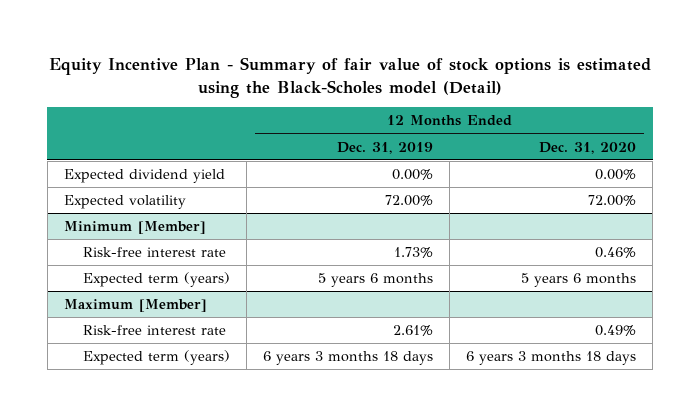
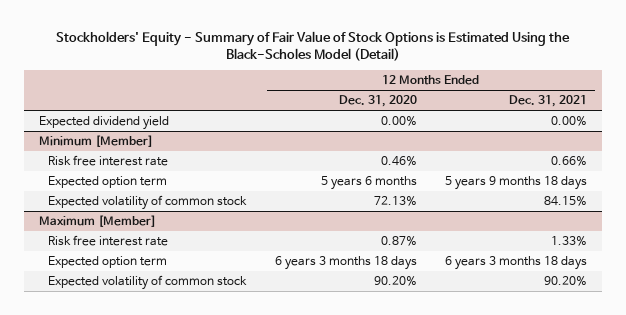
- Equity Incentive Plan - Summary of fair value of stock options is estimated using the Black-Scholes model (Detail)
+ Stockholders' Equity - Summary of Fair Value of Stock Options is Estimated Using the Black-Scholes Model (Detail)
- | 12 Months Ended Dec. 31, 2019 | 12 Months Ended Dec. 31, 2020
+ | 12 Months Ended Dec. 31, 2020 | 12 Months Ended Dec. 31, 2021
- Expected volatility | 72.00% | 72.00%
@ Minimum [Member]
- Risk-free interest rate | 1.73% | 0.46%
- Expected term (years) | 5 years 6 months | 5 years 6 months
+ Risk free interest rate | 0.46% | 0.66%
+ Expected option term | 5 years 6 months | 5 years 9 months 18 days
+ Expected volatility of common stock | 72.13% | 84.15%
@ Maximum [Member]
- Risk-free interest rate | 2.61% | 0.49%
- Expected term (years) | 6 years 3 months 18 days | 6 years 3 months 18 days
+ Risk free interest rate | 0.87% | 1.33%
+ Expected option term | 6 years 3 months 18 days | 6 years 3 months 18 days
+ Expected volatility of common stock | 90.20% | 90.20%

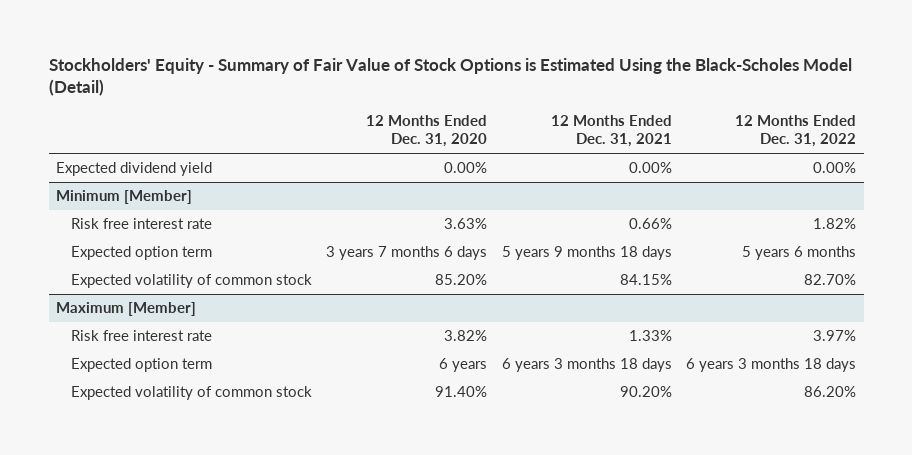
- | 12 Months Ended Dec. 31, 2020 | 12 Months Ended Dec. 31, 2021
+ | 12 Months Ended Dec. 31, 2020 | 12 Months Ended Dec. 31, 2021 | 12 Months Ended Dec. 31, 2022
@ Minimum [Member]
- Risk free interest rate | 0.46% | 0.66%
- Expected option term | 5 years 6 months | 5 years 9 months 18 days
- Expected volatility of common stock | 72.13% | 84.15%
+ Risk free interest rate | 3.63% | 0.66% | 1.82%
+ Expected option term | 3 years 7 months 6 days | 5 years 9 months 18 days | 5 years 6 months
+ Expected volatility of common stock | 85.20% | 84.15% | 82.70%
@ Maximum [Member]
- Risk free interest rate | 0.87% | 1.33%
- Expected option term | 6 years 3 months 18 days | 6 years 3 months 18 days
- Expected volatility of common stock | 90.20% | 90.20%
+ Risk free interest rate | 3.82% | 1.33% | 3.97%
+ Expected option term | 6 years | 6 years 3 months 18 days | 6 years 3 months 18 days
+ Expected volatility of common stock | 91.40% | 90.20% | 86.20%

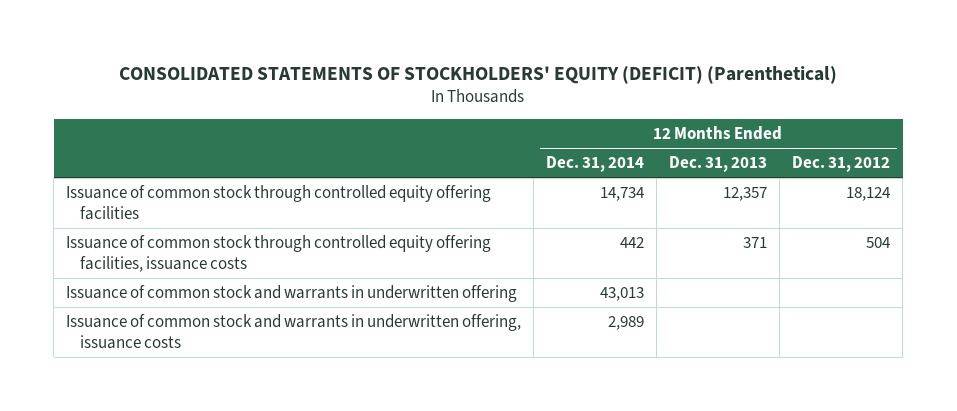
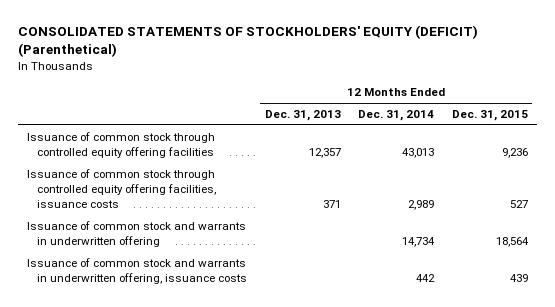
- | 12 Months Ended Dec. 31, 2014 | 12 Months Ended Dec. 31, 2013 | 12 Months Ended Dec. 31, 2012
+ | 12 Months Ended Dec. 31, 2013 | 12 Months Ended Dec. 31, 2014 | 12 Months Ended Dec. 31, 2015
- Issuance of common stock through controlled equity offering facilities | 14,734 | 12,357 | 18,124
- Issuance of common stock through controlled equity offering facilities, issuance costs | 442 | 371 | 504
- Issuance of common stock and warrants in underwritten offering | 43,013 | |
- Issuance of common stock and warrants in underwritten offering, issuance costs | 2,989 | |
+ Issuance of common stock through controlled equity offering facilities | 12,357 | 43,013 | 9,236
+ Issuance of common stock through controlled equity offering facilities, issuance costs | 371 | 2,989 | 527
+ Issuance of common stock and warrants in underwritten offering | | 14,734 | 18,564
+ Issuance of common stock and warrants in underwritten offering, issuance costs | | 442 | 439

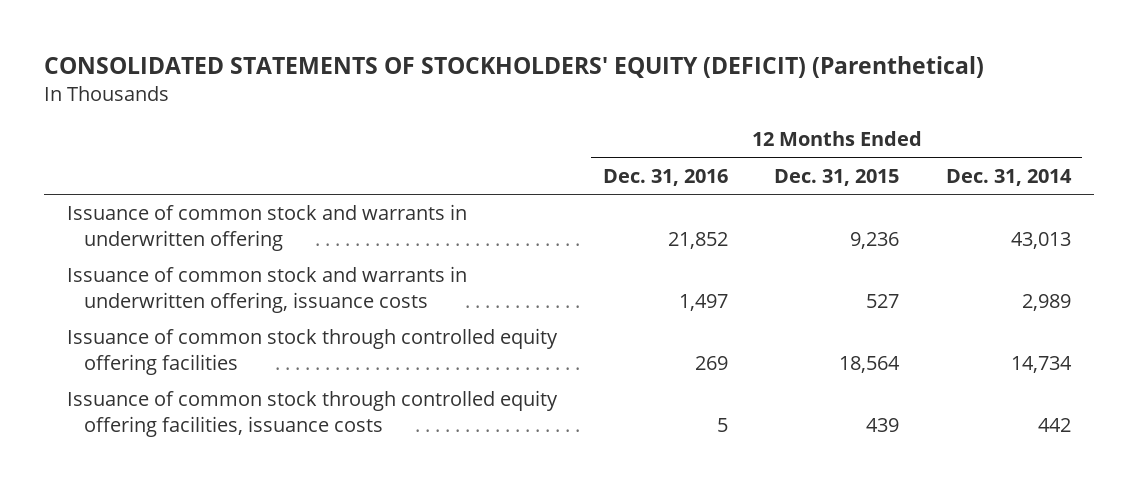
- | 12 Months Ended Dec. 31, 2013 | 12 Months Ended Dec. 31, 2014 | 12 Months Ended Dec. 31, 2015
+ | 12 Months Ended Dec. 31, 2016 | 12 Months Ended Dec. 31, 2015 | 12 Months Ended Dec. 31, 2014
- Issuance of common stock through controlled equity offering facilities | 12,357 | 43,013 | 9,236
- Issuance of common stock through controlled equity offering facilities, issuance costs | 371 | 2,989 | 527
- Issuance of common stock and warrants in underwritten offering | | 14,734 | 18,564
- Issuance of common stock and warrants in underwritten offering, issuance costs | | 442 | 439
+ Issuance of common stock and warrants in underwritten offering | 21,852 | 9,236 | 43,013
+ Issuance of common stock and warrants in underwritten offering, issuance costs | 1,497 | 527 | 2,989
+ Issuance of common stock through controlled equity offering facilities | 269 | 18,564 | 14,734
+ Issuance of common stock through controlled equity offering facilities, issuance costs | 5 | 439 | 442

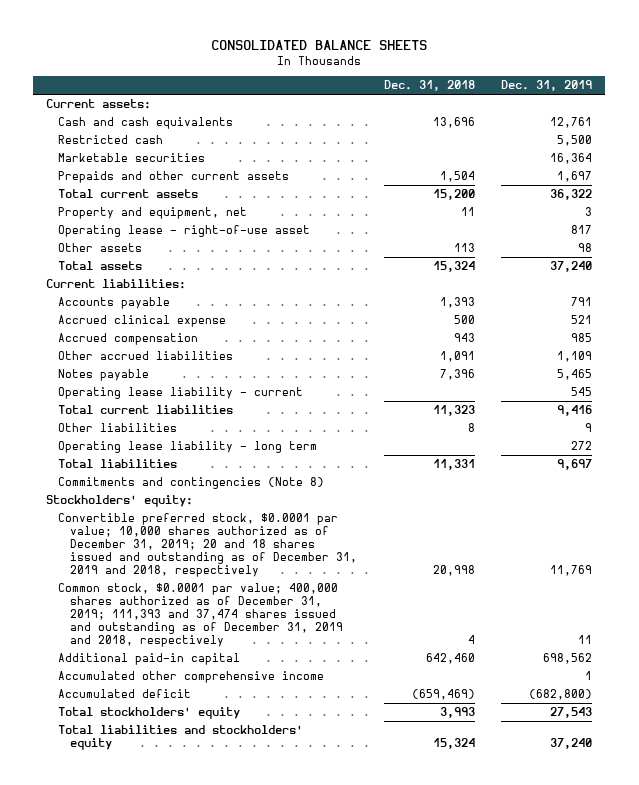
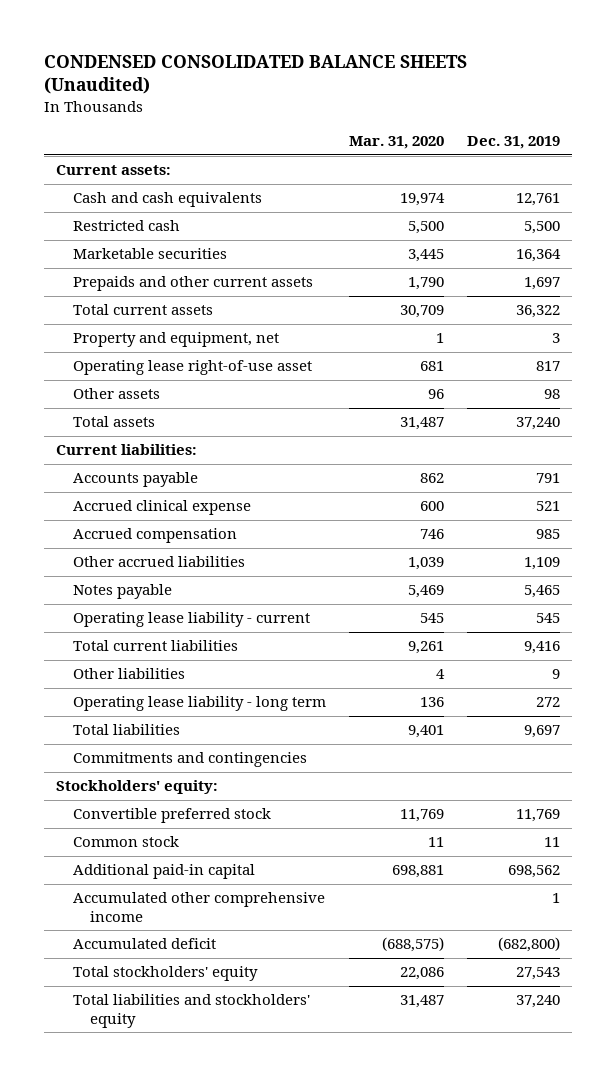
- CONSOLIDATED BALANCE SHEETS
+ CONDENSED CONSOLIDATED BALANCE SHEETS (Unaudited)
- | Dec. 31, 2018 | Dec. 31, 2019
+ | Mar. 31, 2020 | Dec. 31, 2019
- Operating lease - right-of-use asset | | 817
+ Operating lease right-of-use asset | 681 | 817
- Commitments and contingencies (Note 8)
+ Commitments and contingencies
- Convertible preferred stock, $0.0001 par value; 10,000 shares authorized as of December 31, 2019; 20 and 18 shares issued and outstanding as of December 31, 2019 and 2018, respectively | 20,998 | 11,769
- Common stock, $0.0001 par value; 400,000 shares authorized as of December 31, 2019; 111,393 and 37,474 shares issued and outstanding as of December 31, 2019 and 2018, respectively | 4 | 11
+ Convertible preferred stock | 11,769 | 11,769
+ Common stock | 11 | 11

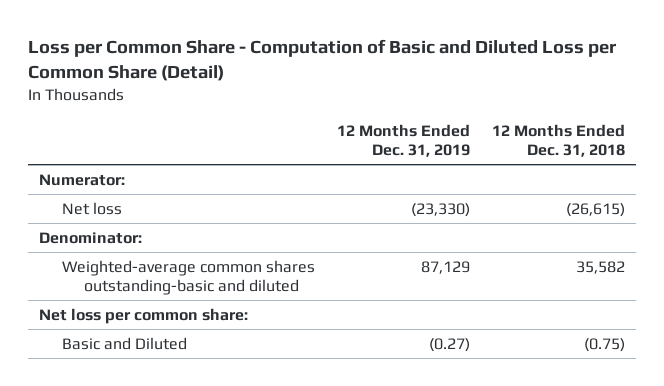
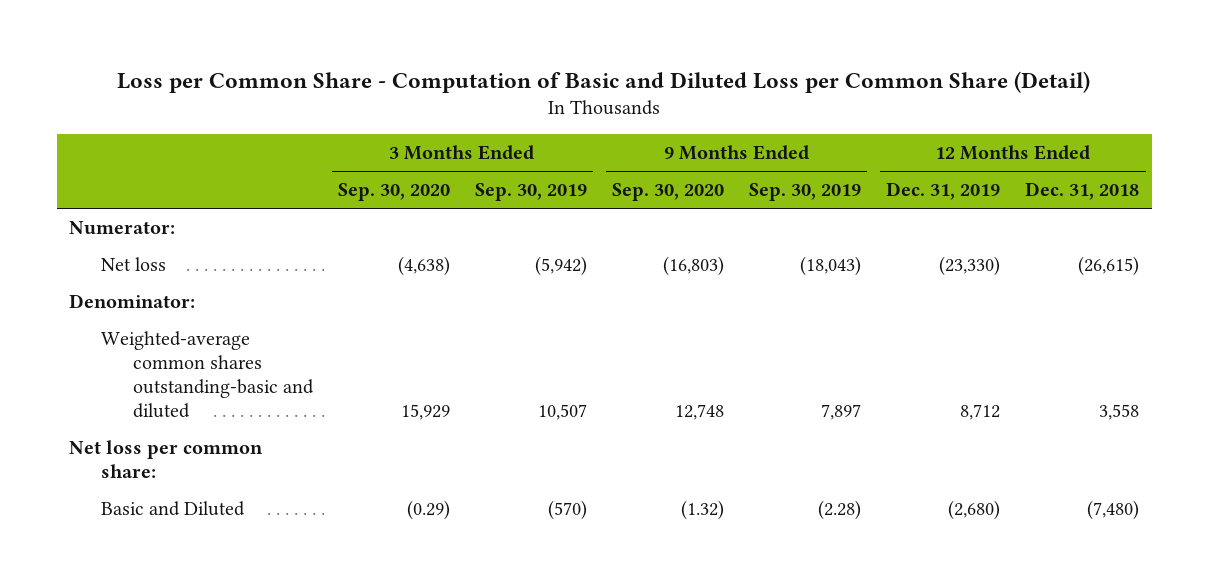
- | 12 Months Ended Dec. 31, 2019 | 12 Months Ended Dec. 31, 2018
+ | 3 Months Ended Sep. 30, 2020 | 3 Months Ended Sep. 30, 2019 | 9 Months Ended Sep. 30, 2020 | 9 Months Ended Sep. 30, 2019 | 12 Months Ended Dec. 31, 2019 | 12 Months Ended Dec. 31, 2018
- Weighted-average common shares outstanding-basic and diluted | 87,129 | 35,582
+ Weighted-average common shares outstanding-basic and diluted | 15,929 | 10,507 | 12,748 | 7,897 | 8,712 | 3,558
- Basic and Diluted | (0.27) | (0.75)
+ Basic and Diluted | (0.29) | (570) | (1.32) | (2.28) | (2,680) | (7,480)

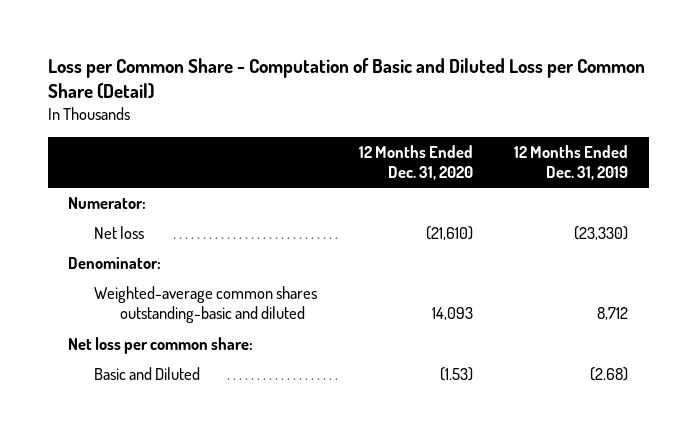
- | 3 Months Ended Sep. 30, 2020 | 3 Months Ended Sep. 30, 2019 | 9 Months Ended Sep. 30, 2020 | 9 Months Ended Sep. 30, 2019 | 12 Months Ended Dec. 31, 2019 | 12 Months Ended Dec. 31, 2018
+ | 12 Months Ended Dec. 31, 2020 | 12 Months Ended Dec. 31, 2019
- Basic and Diluted | (0.29) | (570) | (1.32) | (2.28) | (2,680) | (7,480)
+ Basic and Diluted | (1.53) | (2.68)

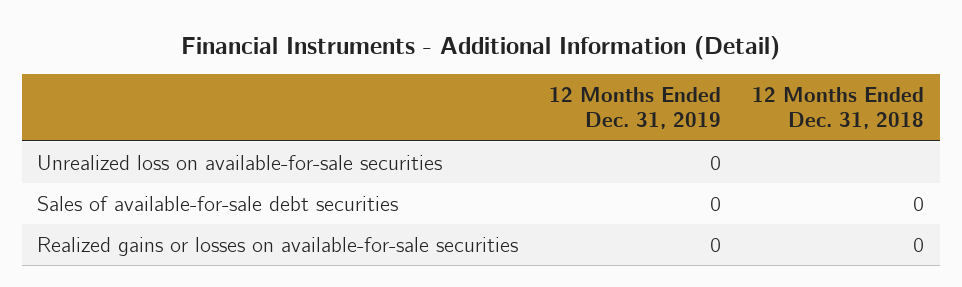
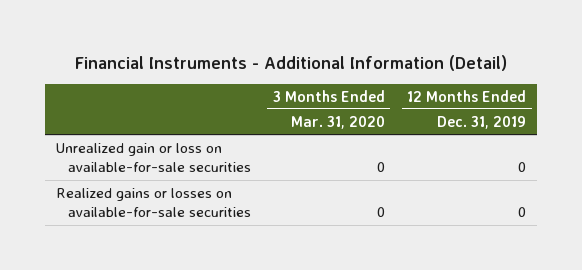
- | 12 Months Ended Dec. 31, 2019 | 12 Months Ended Dec. 31, 2018
+ | 3 Months Ended Mar. 31, 2020 | 12 Months Ended Dec. 31, 2019
- Unrealized loss on available-for-sale securities | 0 |
- Sales of available-for-sale debt securities | 0 | 0
+ Unrealized gain or loss on available-for-sale securities | 0 | 0

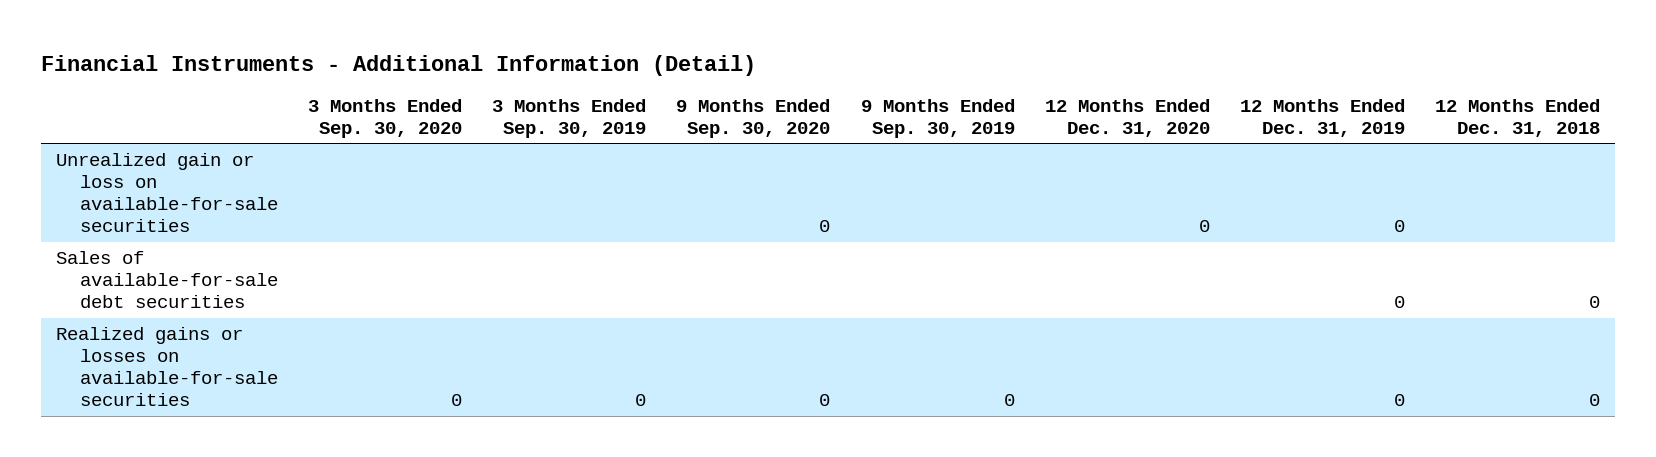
- | 3 Months Ended Mar. 31, 2020 | 12 Months Ended Dec. 31, 2019
+ | 3 Months Ended Sep. 30, 2020 | 3 Months Ended Sep. 30, 2019 | 9 Months Ended Sep. 30, 2020 | 9 Months Ended Sep. 30, 2019 | 12 Months Ended Dec. 31, 2020 | 12 Months Ended Dec. 31, 2019 | 12 Months Ended Dec. 31, 2018
+ Sales of available-for-sale debt securities | | | | | | 0 | 0

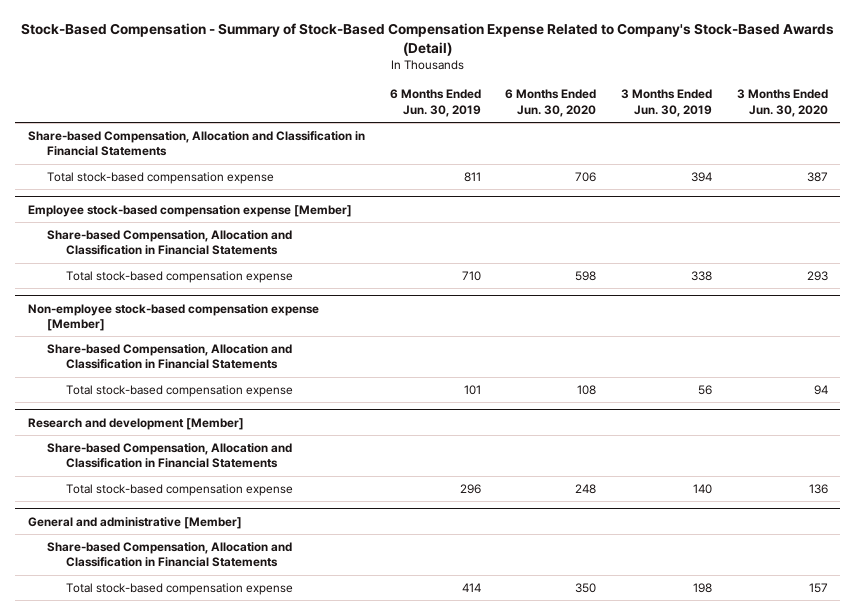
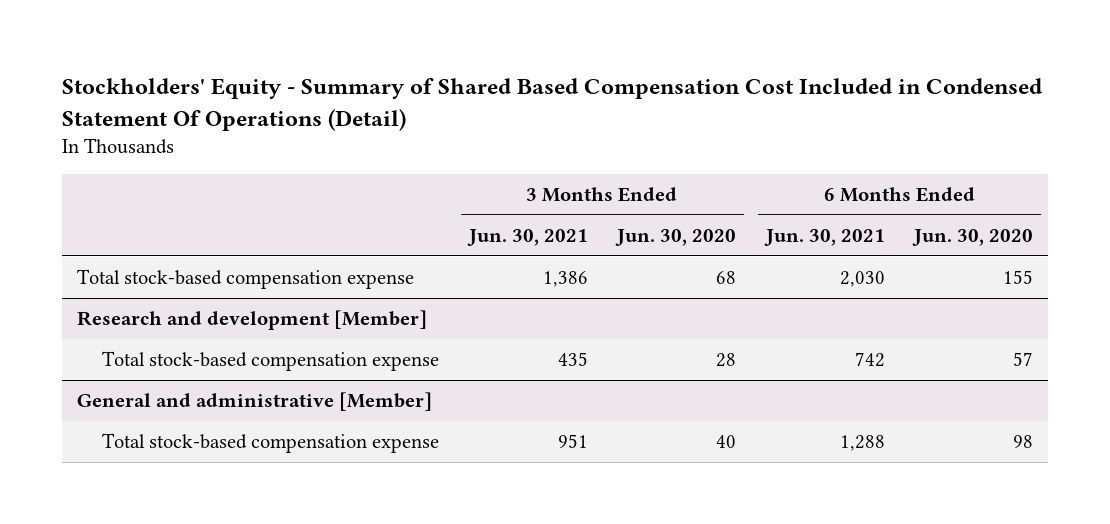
- Stock-Based Compensation - Summary of Stock-Based Compensation Expense Related to Company's Stock-Based Awards (Detail)
+ Stockholders' Equity - Summary of Shared Based Compensation Cost Included in Condensed Statement Of Operations (Detail)
- | 6 Months Ended Jun. 30, 2019 | 6 Months Ended Jun. 30, 2020 | 3 Months Ended Jun. 30, 2019 | 3 Months Ended Jun. 30, 2020
+ | 3 Months Ended Jun. 30, 2021 | 3 Months Ended Jun. 30, 2020 | 6 Months Ended Jun. 30, 2021 | 6 Months Ended Jun. 30, 2020
- Share-based Compensation, Allocation and Classification in Financial Statements
- Total stock-based compensation expense | 811 | 706 | 394 | 387
- Employee stock-based compensation expense [Member]
- Share-based Compensation, Allocation and Classification in Financial Statements
- Total stock-based compensation expense | 710 | 598 | 338 | 293
- Non-employee stock-based compensation expense [Member]
- Share-based Compensation, Allocation and Classification in Financial Statements
- Total stock-based compensation expense | 101 | 108 | 56 | 94
+ Total stock-based compensation expense | 1,386 | 68 | 2,030 | 155
@ Research and development [Member]
- Share-based Compensation, Allocation and Classification in Financial Statements
- Total stock-based compensation expense | 296 | 248 | 140 | 136
+ Total stock-based compensation expense | 435 | 28 | 742 | 57
@ General and administrative [Member]
- Share-based Compensation, Allocation and Classification in Financial Statements
- Total stock-based compensation expense | 414 | 350 | 198 | 157
+ Total stock-based compensation expense | 951 | 40 | 1,288 | 98

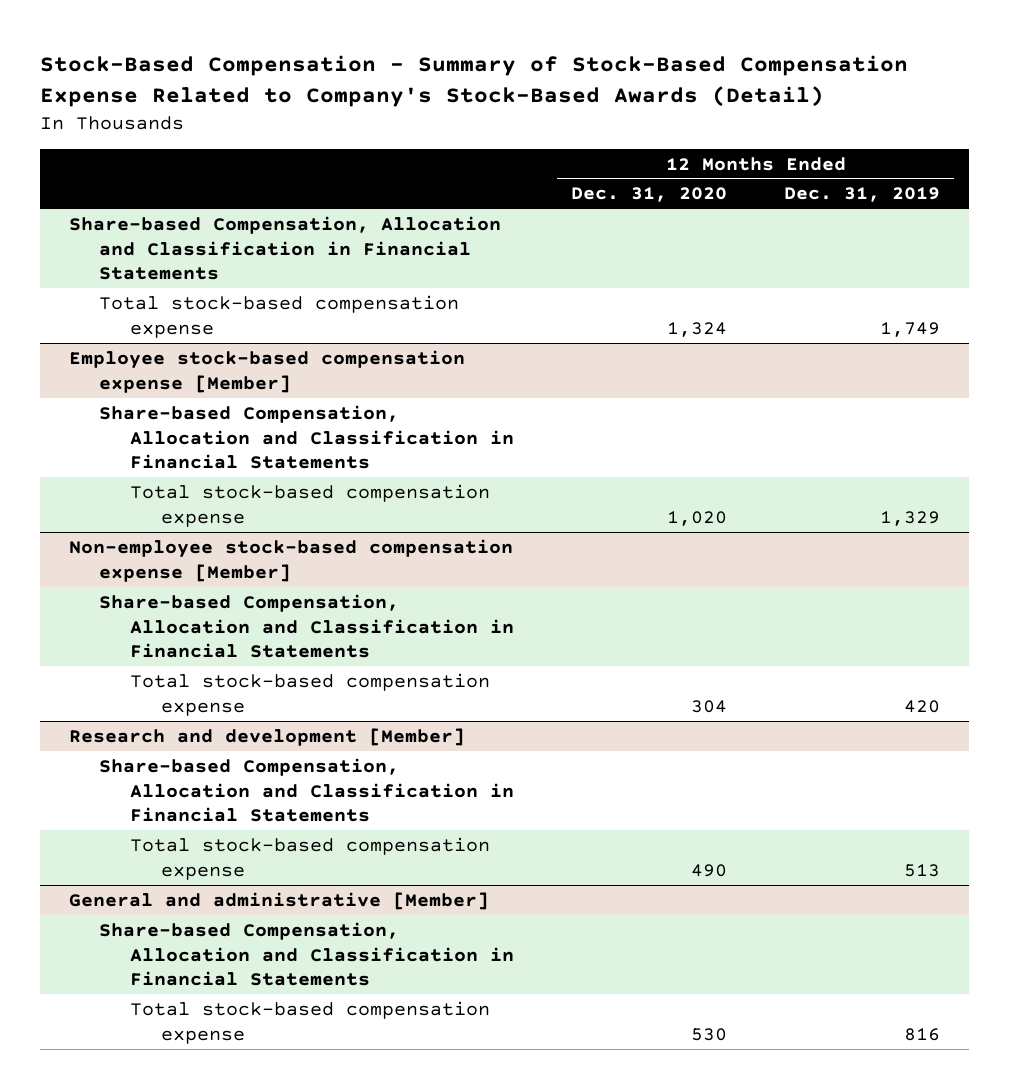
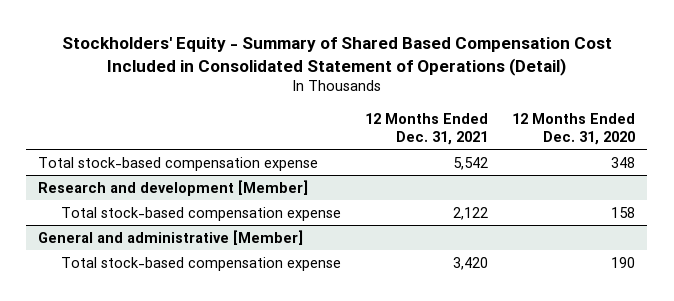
- Stock-Based Compensation - Summary of Stock-Based Compensation Expense Related to Company's Stock-Based Awards (Detail)
+ Stockholders' Equity - Summary of Shared Based Compensation Cost Included in Consolidated Statement of Operations (Detail)
- | 12 Months Ended Dec. 31, 2020 | 12 Months Ended Dec. 31, 2019
+ | 12 Months Ended Dec. 31, 2021 | 12 Months Ended Dec. 31, 2020
- Share-based Compensation, Allocation and Classification in Financial Statements
- Total stock-based compensation expense | 1,324 | 1,749
- Employee stock-based compensation expense [Member]
- Share-based Compensation, Allocation and Classification in Financial Statements
- Total stock-based compensation expense | 1,020 | 1,329
- Non-employee stock-based compensation expense [Member]
- Share-based Compensation, Allocation and Classification in Financial Statements
- Total stock-based compensation expense | 304 | 420
+ Total stock-based compensation expense | 5,542 | 348
@ Research and development [Member]
- Share-based Compensation, Allocation and Classification in Financial Statements
- Total stock-based compensation expense | 490 | 513
+ Total stock-based compensation expense | 2,122 | 158
@ General and administrative [Member]
- Share-based Compensation, Allocation and Classification in Financial Statements
- Total stock-based compensation expense | 530 | 816
+ Total stock-based compensation expense | 3,420 | 190

